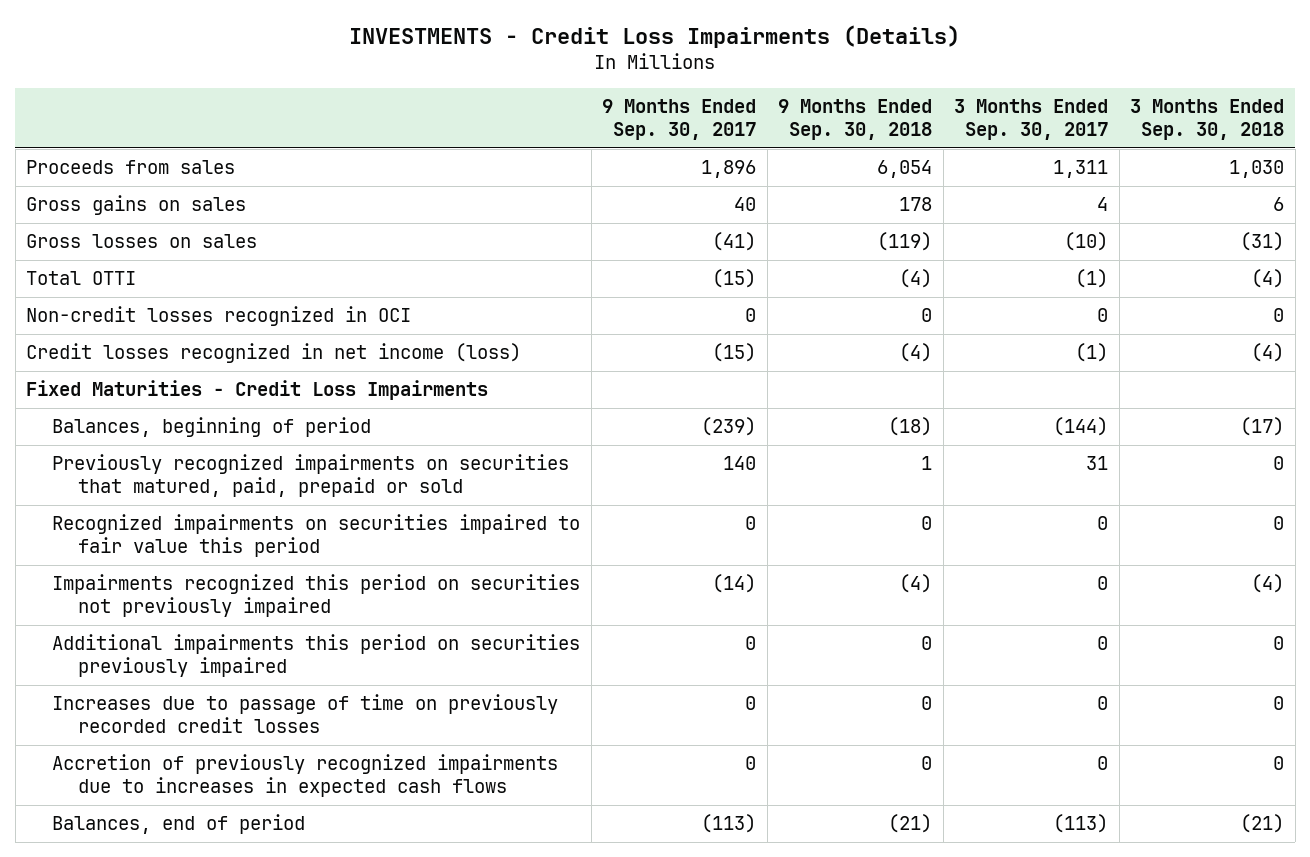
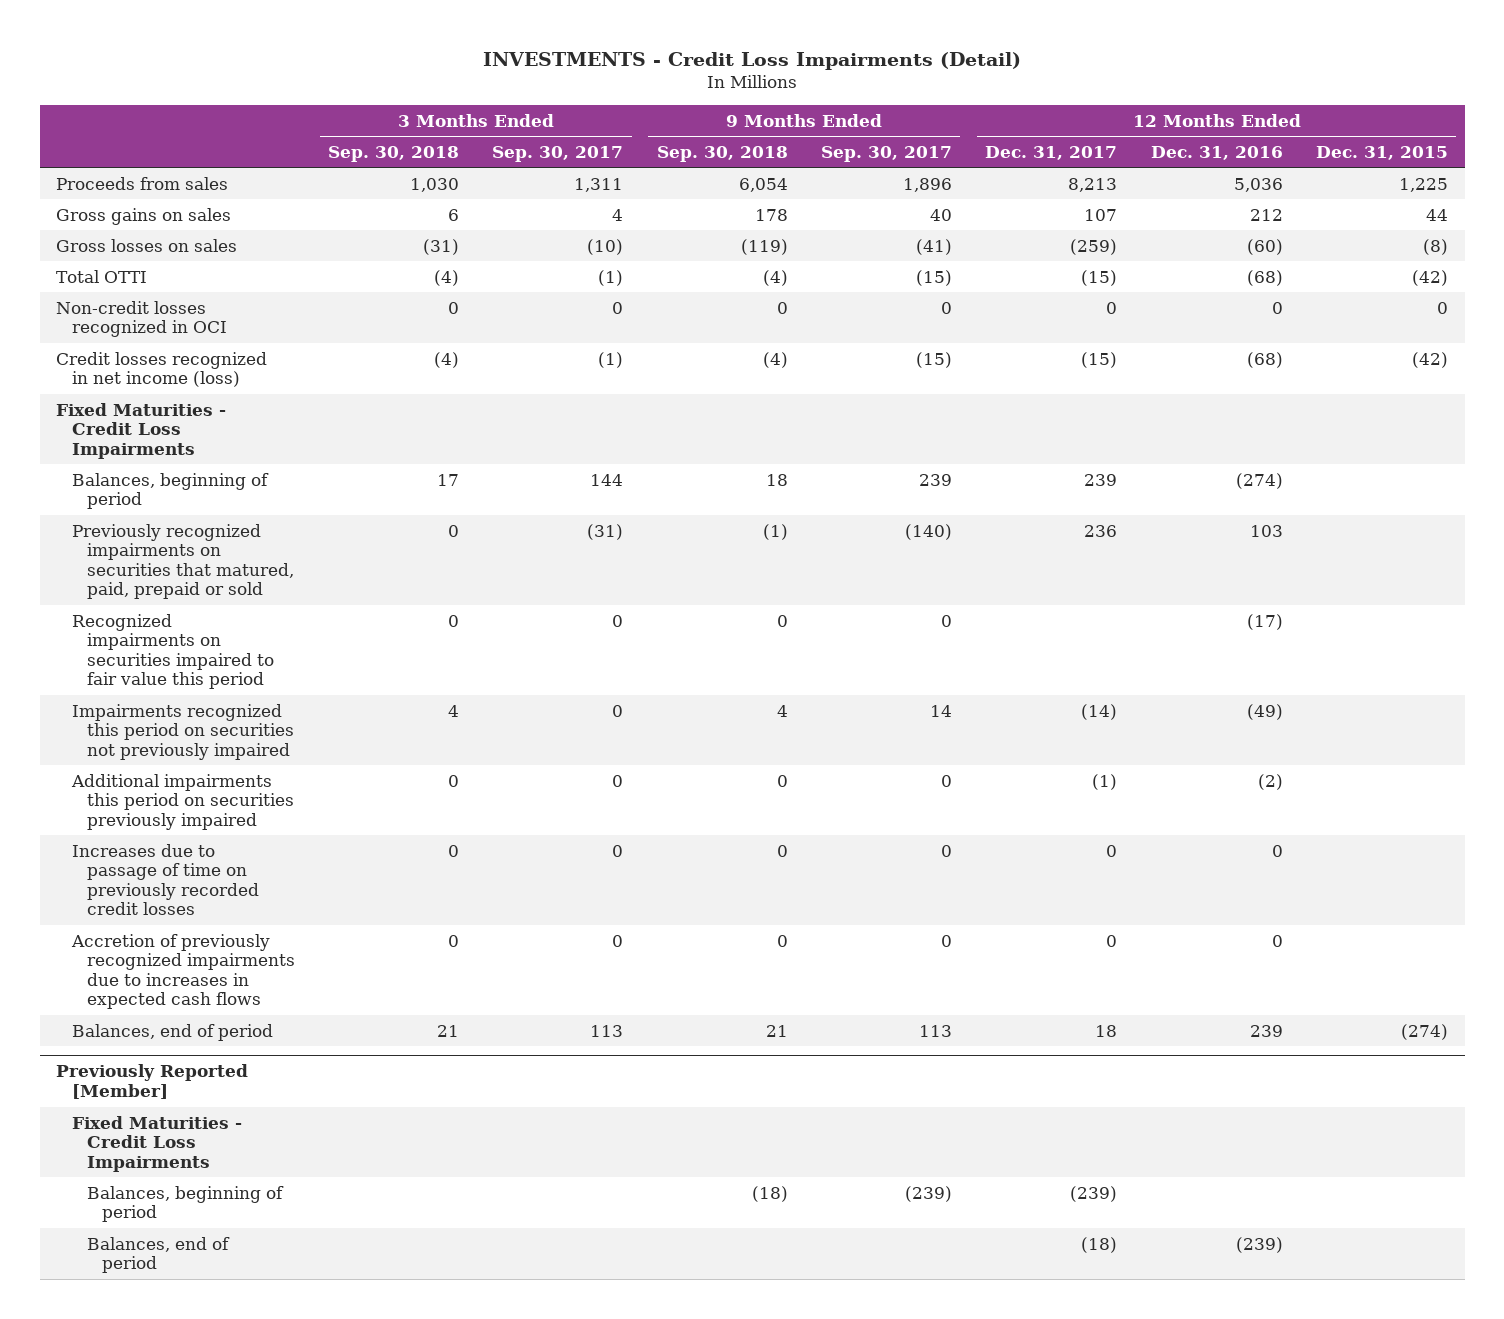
- INVESTMENTS - Credit Loss Impairments (Details)
+ INVESTMENTS - Credit Loss Impairments (Detail)
- | 9 Months Ended Sep. 30, 2017 | 9 Months Ended Sep. 30, 2018 | 3 Months Ended Sep. 30, 2017 | 3 Months Ended Sep. 30, 2018
+ | 3 Months Ended Sep. 30, 2018 | 3 Months Ended Sep. 30, 2017 | 9 Months Ended Sep. 30, 2018 | 9 Months Ended Sep. 30, 2017 | 12 Months Ended Dec. 31, 2017 | 12 Months Ended Dec. 31, 2016 | 12 Months Ended Dec. 31, 2015
- Balances, beginning of period | (239) | (18) | (144) | (17)
- Previously recognized impairments on securities that matured, paid, prepaid or sold | 140 | 1 | 31 | 0
+ Balances, beginning of period | 17 | 144 | 18 | 239 | 239 | (274) |
+ Previously recognized impairments on securities that matured, paid, prepaid or sold | 0 | (31) | (1) | (140) | 236 | 103 |
- Impairments recognized this period on securities not previously impaired | (14) | (4) | 0 | (4)
+ Impairments recognized this period on securities not previously impaired | 4 | 0 | 4 | 14 | (14) | (49) |
- Balances, end of period | (113) | (21) | (113) | (21)
+ Balances, end of period | 21 | 113 | 21 | 113 | 18 | 239 | (274)
+ Previously Reported [Member]
+ Fixed Maturities - Credit Loss Impairments
+ Balances, beginning of period | | | (18) | (239) | (239) | |
+ Balances, end of period | | | | | (18) | (239) |

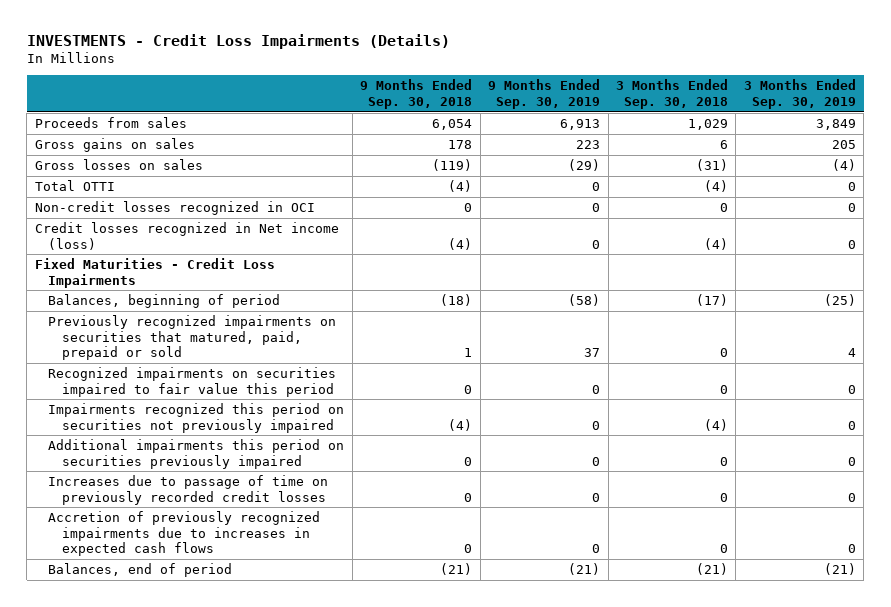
- INVESTMENTS - Credit Loss Impairments (Detail)
+ INVESTMENTS - Credit Loss Impairments (Details)
- | 3 Months Ended Sep. 30, 2018 | 3 Months Ended Sep. 30, 2017 | 9 Months Ended Sep. 30, 2018 | 9 Months Ended Sep. 30, 2017 | 12 Months Ended Dec. 31, 2017 | 12 Months Ended Dec. 31, 2016 | 12 Months Ended Dec. 31, 2015
+ | 9 Months Ended Sep. 30, 2018 | 9 Months Ended Sep. 30, 2019 | 3 Months Ended Sep. 30, 2018 | 3 Months Ended Sep. 30, 2019
- Proceeds from sales | 1,030 | 1,311 | 6,054 | 1,896 | 8,213 | 5,036 | 1,225
+ Proceeds from sales | 6,054 | 6,913 | 1,029 | 3,849
- Credit losses recognized in net income (loss) | (4) | (1) | (4) | (15) | (15) | (68) | (42)
+ Credit losses recognized in Net income (loss) | (4) | 0 | (4) | 0
- Balances, beginning of period | 17 | 144 | 18 | 239 | 239 | (274) |
- Previously recognized impairments on securities that matured, paid, prepaid or sold | 0 | (31) | (1) | (140) | 236 | 103 |
+ Balances, beginning of period | (18) | (58) | (17) | (25)
+ Previously recognized impairments on securities that matured, paid, prepaid or sold | 1 | 37 | 0 | 4
- Impairments recognized this period on securities not previously impaired | 4 | 0 | 4 | 14 | (14) | (49) |
+ Impairments recognized this period on securities not previously impaired | (4) | 0 | (4) | 0
- Balances, end of period | 21 | 113 | 21 | 113 | 18 | 239 | (274)
- Previously Reported [Member]
- Fixed Maturities - Credit Loss Impairments
- Balances, beginning of period | | | (18) | (239) | (239) | |
- Balances, end of period | | | | | (18) | (239) |
+ Balances, end of period | (21) | (21) | (21) | (21)

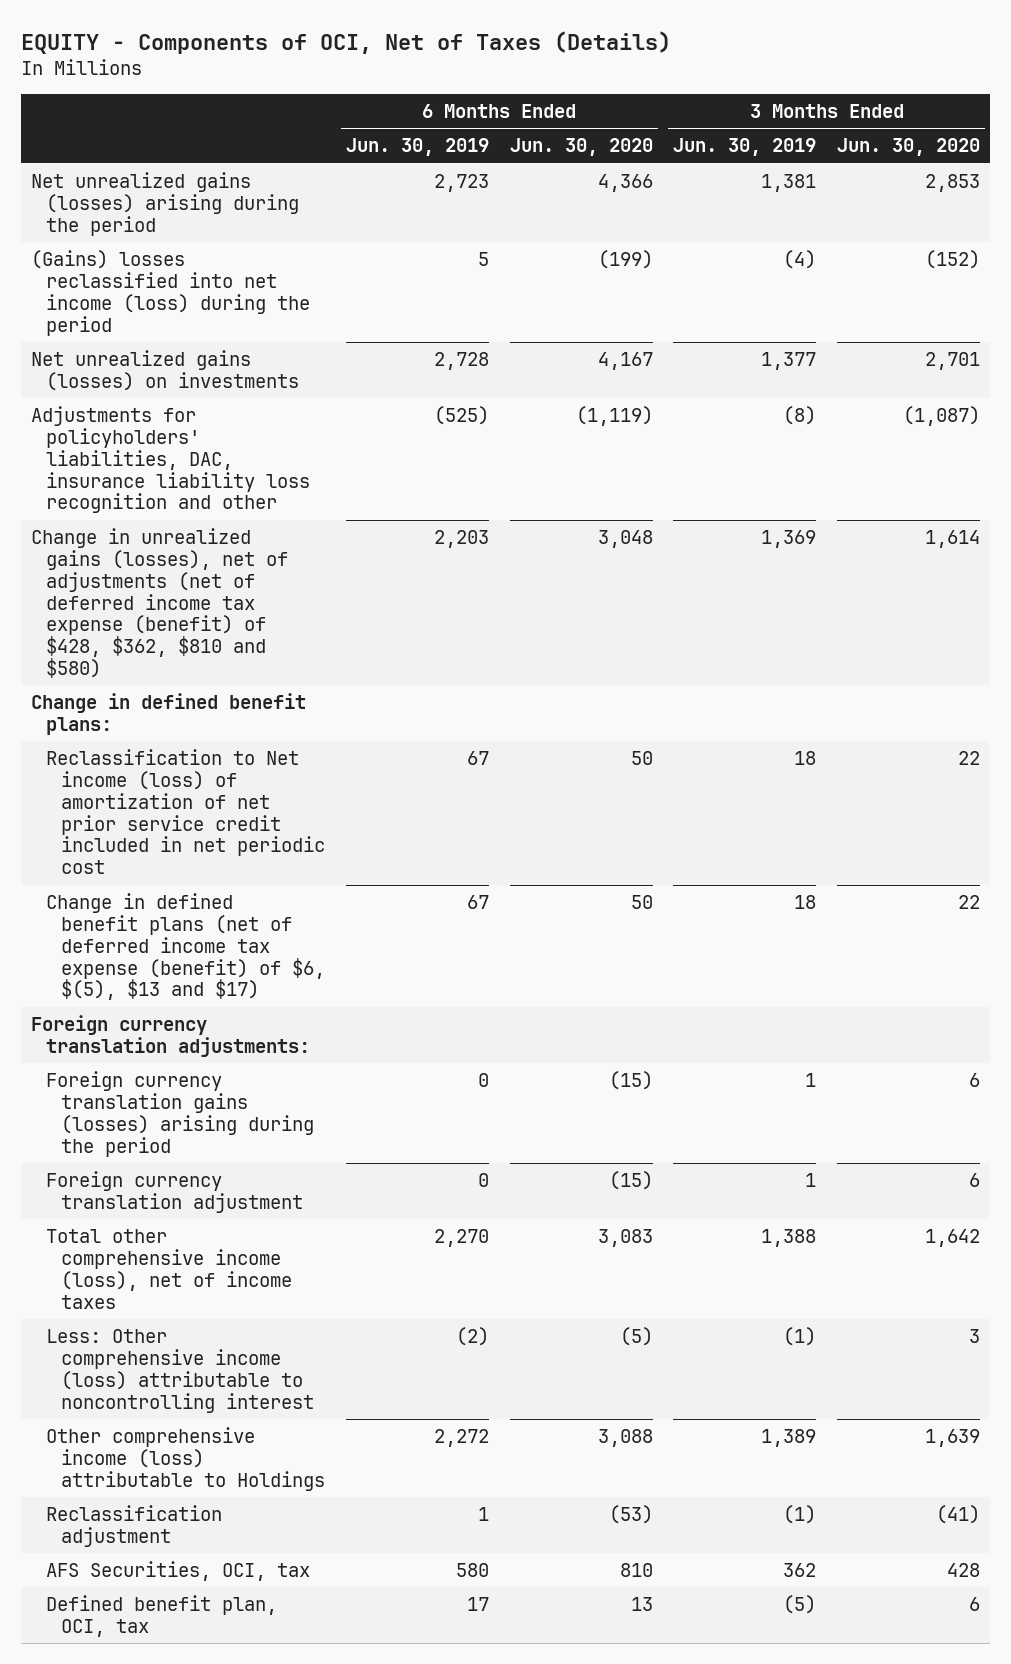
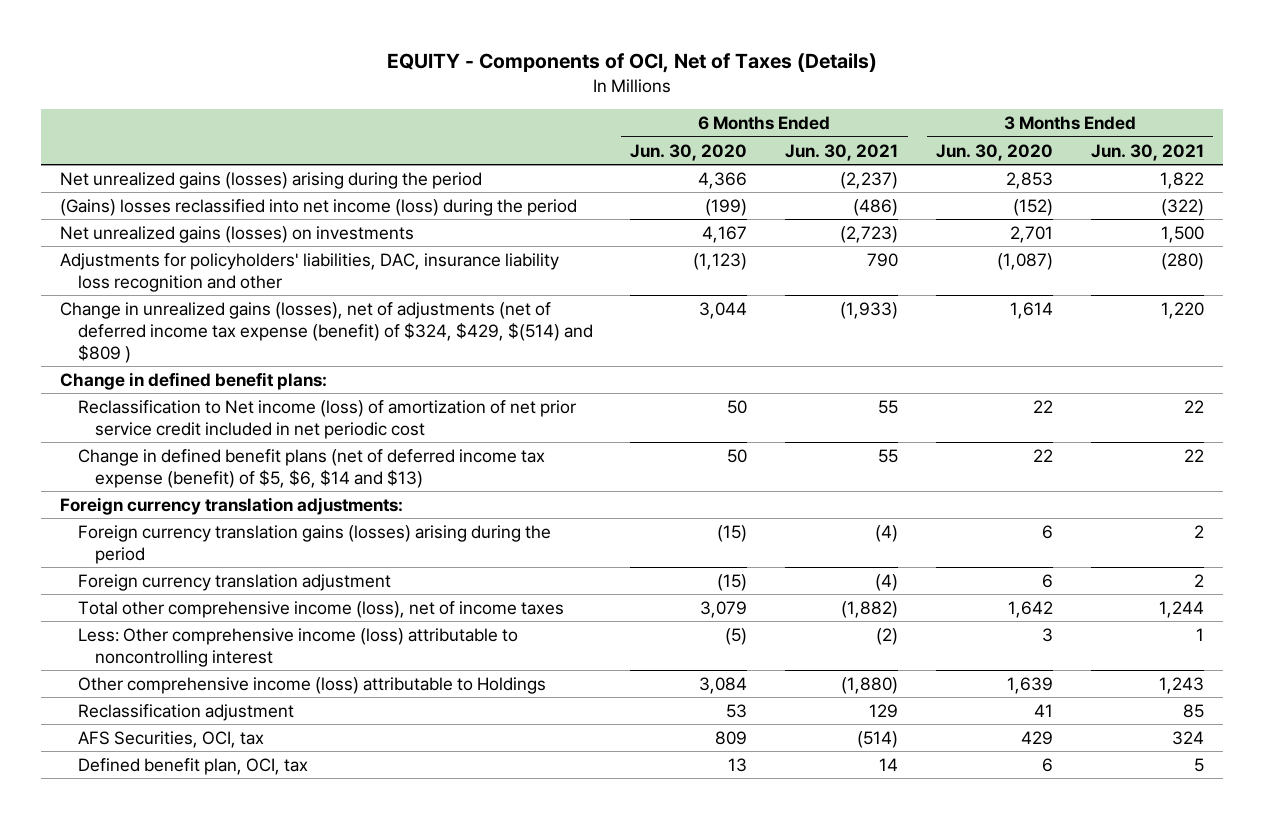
- | 6 Months Ended Jun. 30, 2019 | 6 Months Ended Jun. 30, 2020 | 3 Months Ended Jun. 30, 2019 | 3 Months Ended Jun. 30, 2020
+ | 6 Months Ended Jun. 30, 2020 | 6 Months Ended Jun. 30, 2021 | 3 Months Ended Jun. 30, 2020 | 3 Months Ended Jun. 30, 2021
- Adjustments for policyholders' liabilities, DAC, insurance liability loss recognition and other | (525) | (1,119) | (8) | (1,087)
- Change in unrealized gains (losses), net of adjustments (net of deferred income tax expense (benefit) of $428, $362, $810 and $580) | 2,203 | 3,048 | 1,369 | 1,614
+ Adjustments for policyholders' liabilities, DAC, insurance liability loss recognition and other | (1,123) | 790 | (1,087) | (280)
+ Change in unrealized gains (losses), net of adjustments (net of deferred income tax expense (benefit) of $324, $429, $(514) and $809 ) | 3,044 | (1,933) | 1,614 | 1,220
- Change in defined benefit plans (net of deferred income tax expense (benefit) of $6, $(5), $13 and $17) | 67 | 50 | 18 | 22
+ Change in defined benefit plans (net of deferred income tax expense (benefit) of $5, $6, $14 and $13) | 50 | 55 | 22 | 22
- Total other comprehensive income (loss), net of income taxes | 2,270 | 3,083 | 1,388 | 1,642
+ Total other comprehensive income (loss), net of income taxes | 3,079 | (1,882) | 1,642 | 1,244
- Other comprehensive income (loss) attributable to Holdings | 2,272 | 3,088 | 1,389 | 1,639
- Reclassification adjustment | 1 | (53) | (1) | (41)
- AFS Securities, OCI, tax | 580 | 810 | 362 | 428
+ Other comprehensive income (loss) attributable to Holdings | 3,084 | (1,880) | 1,639 | 1,243
+ Reclassification adjustment | 53 | 129 | 41 | 85
+ AFS Securities, OCI, tax | 809 | (514) | 429 | 324

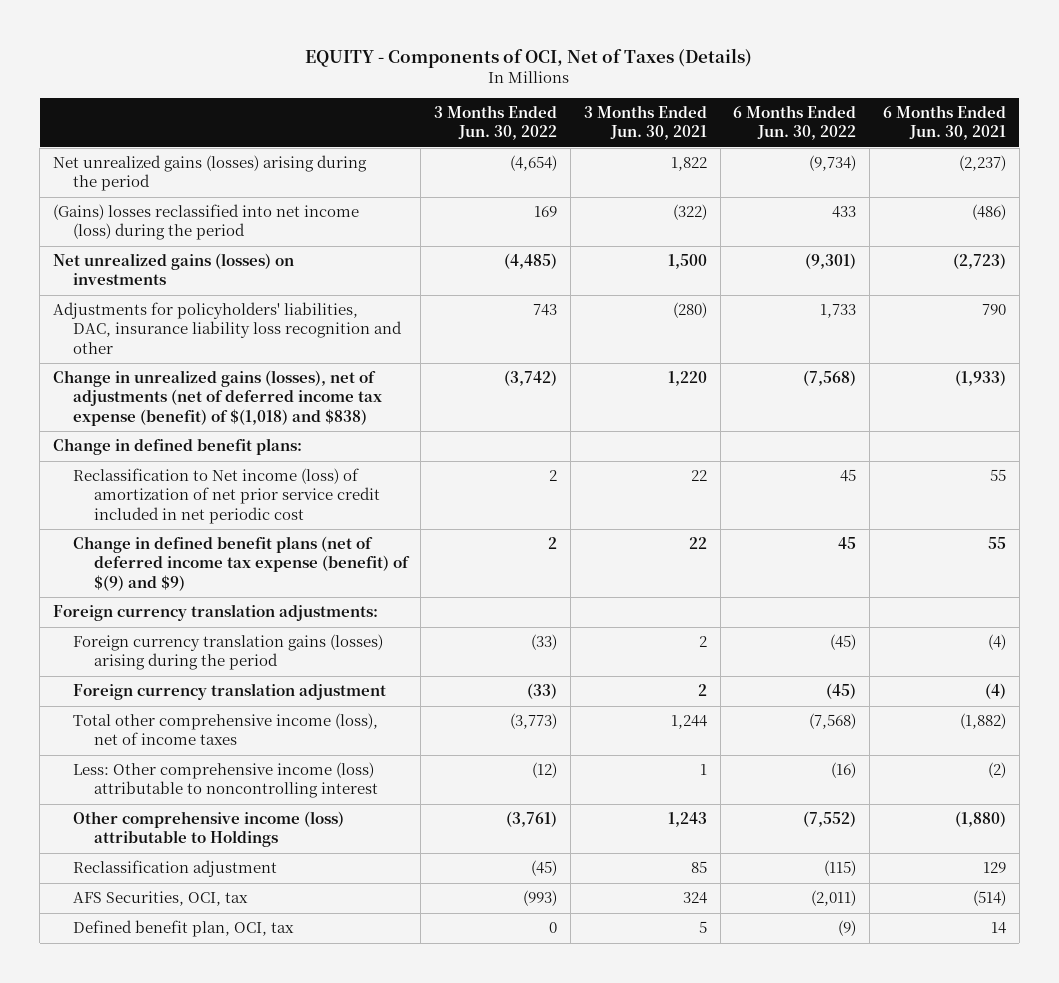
- | 6 Months Ended Jun. 30, 2020 | 6 Months Ended Jun. 30, 2021 | 3 Months Ended Jun. 30, 2020 | 3 Months Ended Jun. 30, 2021
+ | 3 Months Ended Jun. 30, 2022 | 3 Months Ended Jun. 30, 2021 | 6 Months Ended Jun. 30, 2022 | 6 Months Ended Jun. 30, 2021
- Change in unrealized gains (losses), net of adjustments (net of deferred income tax expense (benefit) of $324, $429, $(514) and $809 ) | 3,044 | (1,933) | 1,614 | 1,220
+ Change in unrealized gains (losses), net of adjustments (net of deferred income tax expense (benefit) of $(1,018) and $838) | (3,742) | 1,220 | (7,568) | (1,933)
- Change in defined benefit plans (net of deferred income tax expense (benefit) of $5, $6, $14 and $13) | 50 | 55 | 22 | 22
+ Change in defined benefit plans (net of deferred income tax expense (benefit) of $(9) and $9) | 2 | 22 | 45 | 55

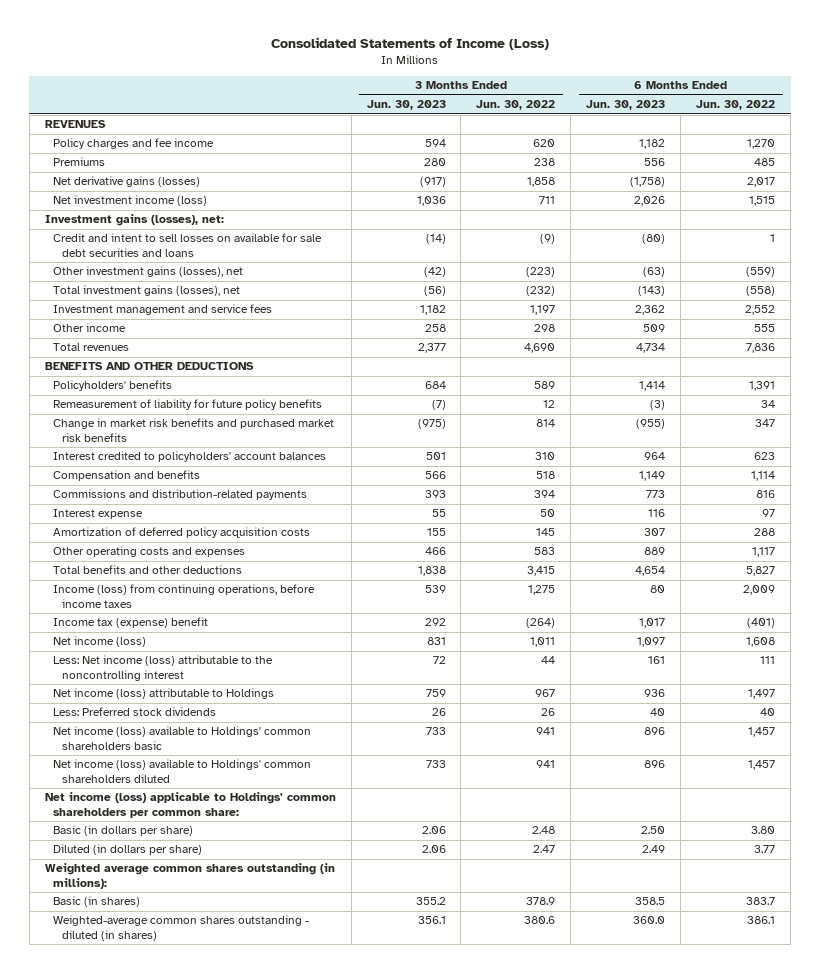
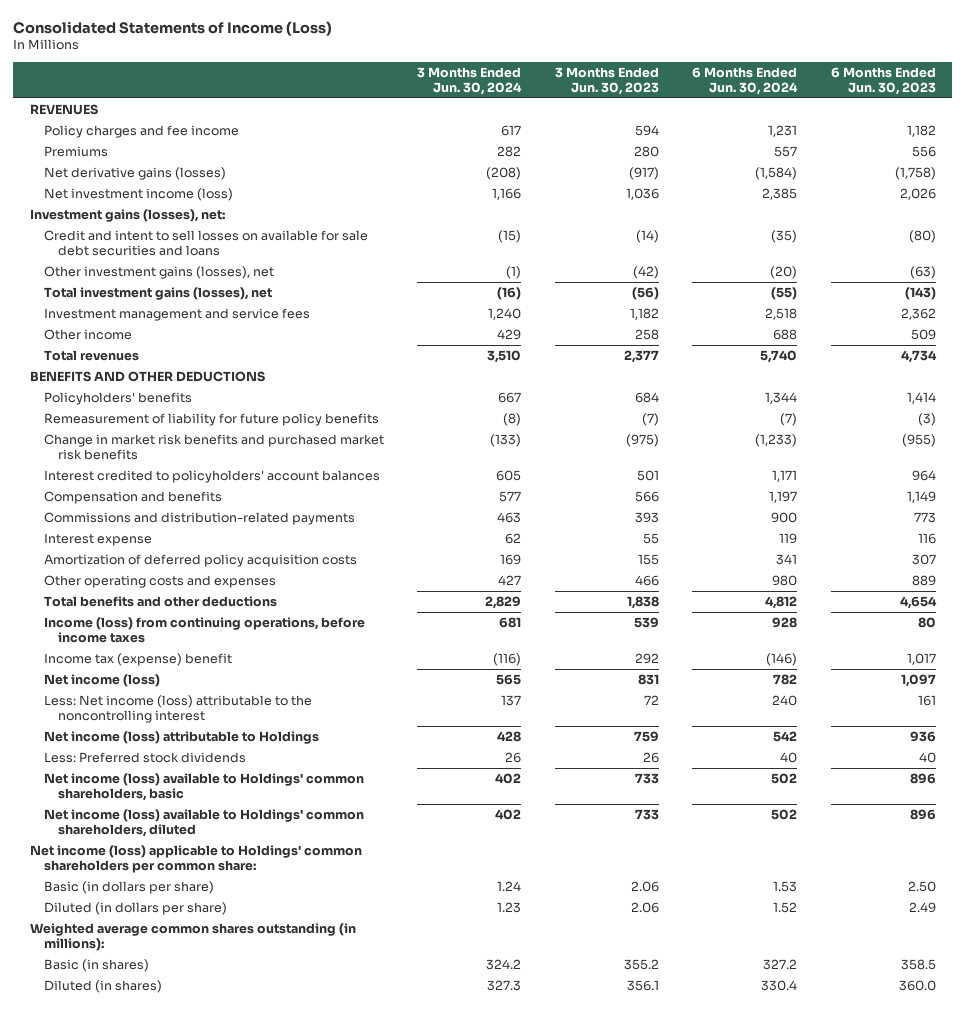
- | 3 Months Ended Jun. 30, 2023 | 3 Months Ended Jun. 30, 2022 | 6 Months Ended Jun. 30, 2023 | 6 Months Ended Jun. 30, 2022
+ | 3 Months Ended Jun. 30, 2024 | 3 Months Ended Jun. 30, 2023 | 6 Months Ended Jun. 30, 2024 | 6 Months Ended Jun. 30, 2023
- Net income (loss) available to Holdings' common shareholders basic | 733 | 941 | 896 | 1,457
- Net income (loss) available to Holdings' common shareholders diluted | 733 | 941 | 896 | 1,457
+ Net income (loss) available to Holdings' common shareholders, basic | 402 | 733 | 502 | 896
+ Net income (loss) available to Holdings' common shareholders, diluted | 402 | 733 | 502 | 896
- Weighted-average common shares outstanding - diluted (in shares) | 356.1 | 380.6 | 360.0 | 386.1
+ Diluted (in shares) | 327.3 | 356.1 | 330.4 | 360.0

